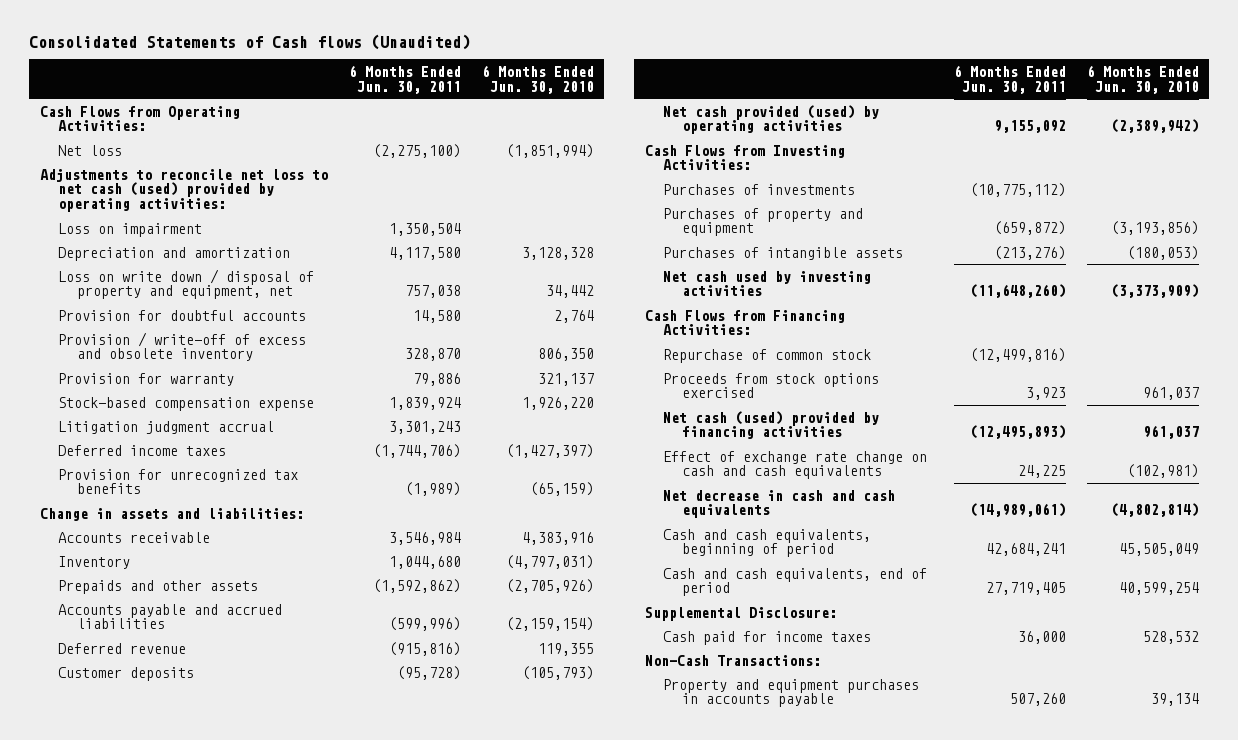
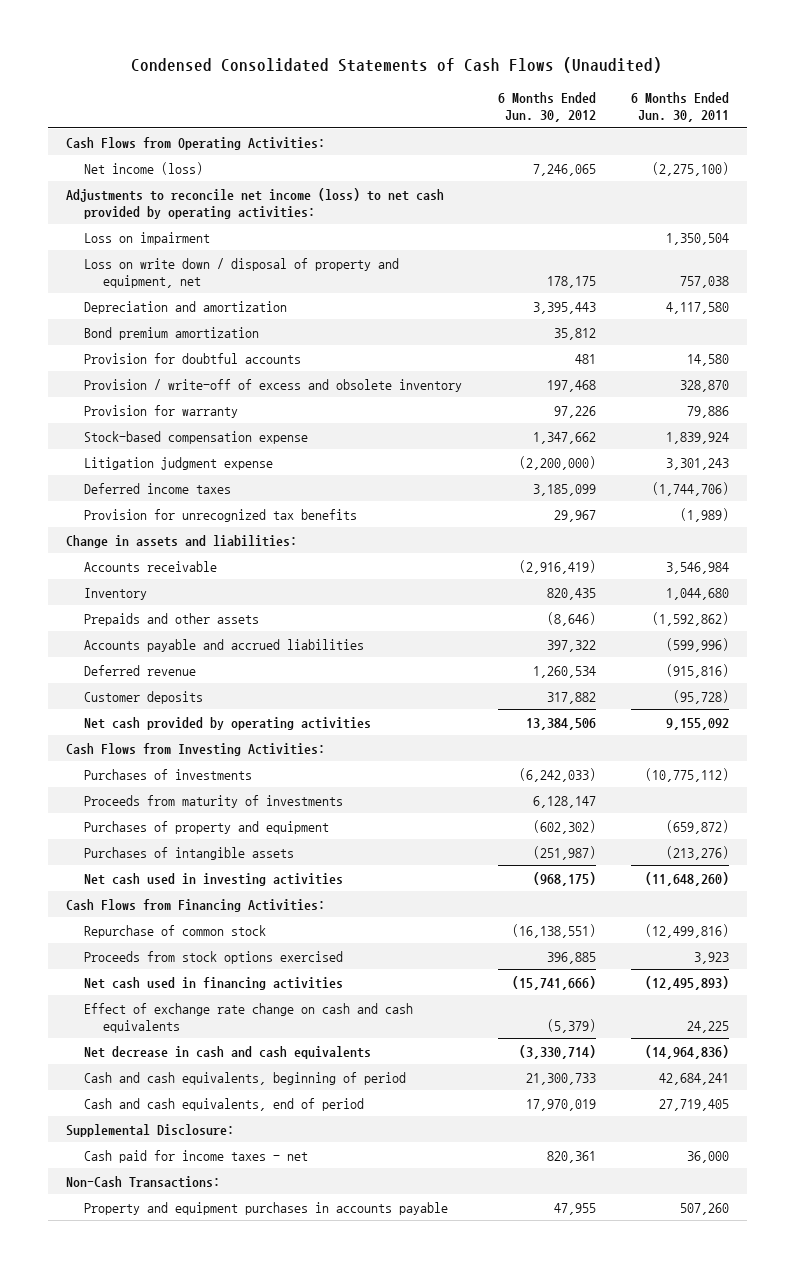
- Consolidated Statements of Cash flows (Unaudited)
+ Condensed Consolidated Statements of Cash Flows (Unaudited)
- | 6 Months Ended Jun. 30, 2011 | 6 Months Ended Jun. 30, 2010
+ | 6 Months Ended Jun. 30, 2012 | 6 Months Ended Jun. 30, 2011
- Net loss | (2,275,100) | (1,851,994)
- Adjustments to reconcile net loss to net cash (used) provided by operating activities:
+ Net income (loss) | 7,246,065 | (2,275,100)
+ Adjustments to reconcile net income (loss) to net cash provided by operating activities:
moved down: Depreciation and amortization | 3,395,443 | 4,117,580
+ Bond premium amortization | 35,812 |
- Litigation judgment accrual | 3,301,243 |
+ Litigation judgment expense | (2,200,000) | 3,301,243
- Net cash provided (used) by operating activities | 9,155,092 | (2,389,942)
+ Net cash provided by operating activities | 13,384,506 | 9,155,092
+ Proceeds from maturity of investments | 6,128,147 |
- Net cash used by investing activities | (11,648,260) | (3,373,909)
+ Net cash used in investing activities | (968,175) | (11,648,260)
- Net cash (used) provided by financing activities | (12,495,893) | 961,037
+ Net cash used in financing activities | (15,741,666) | (12,495,893)
- Net decrease in cash and cash equivalents | (14,989,061) | (4,802,814)
+ Net decrease in cash and cash equivalents | (3,330,714) | (14,964,836)
- Cash paid for income taxes | 36,000 | 528,532
+ Cash paid for income taxes - net | 820,361 | 36,000

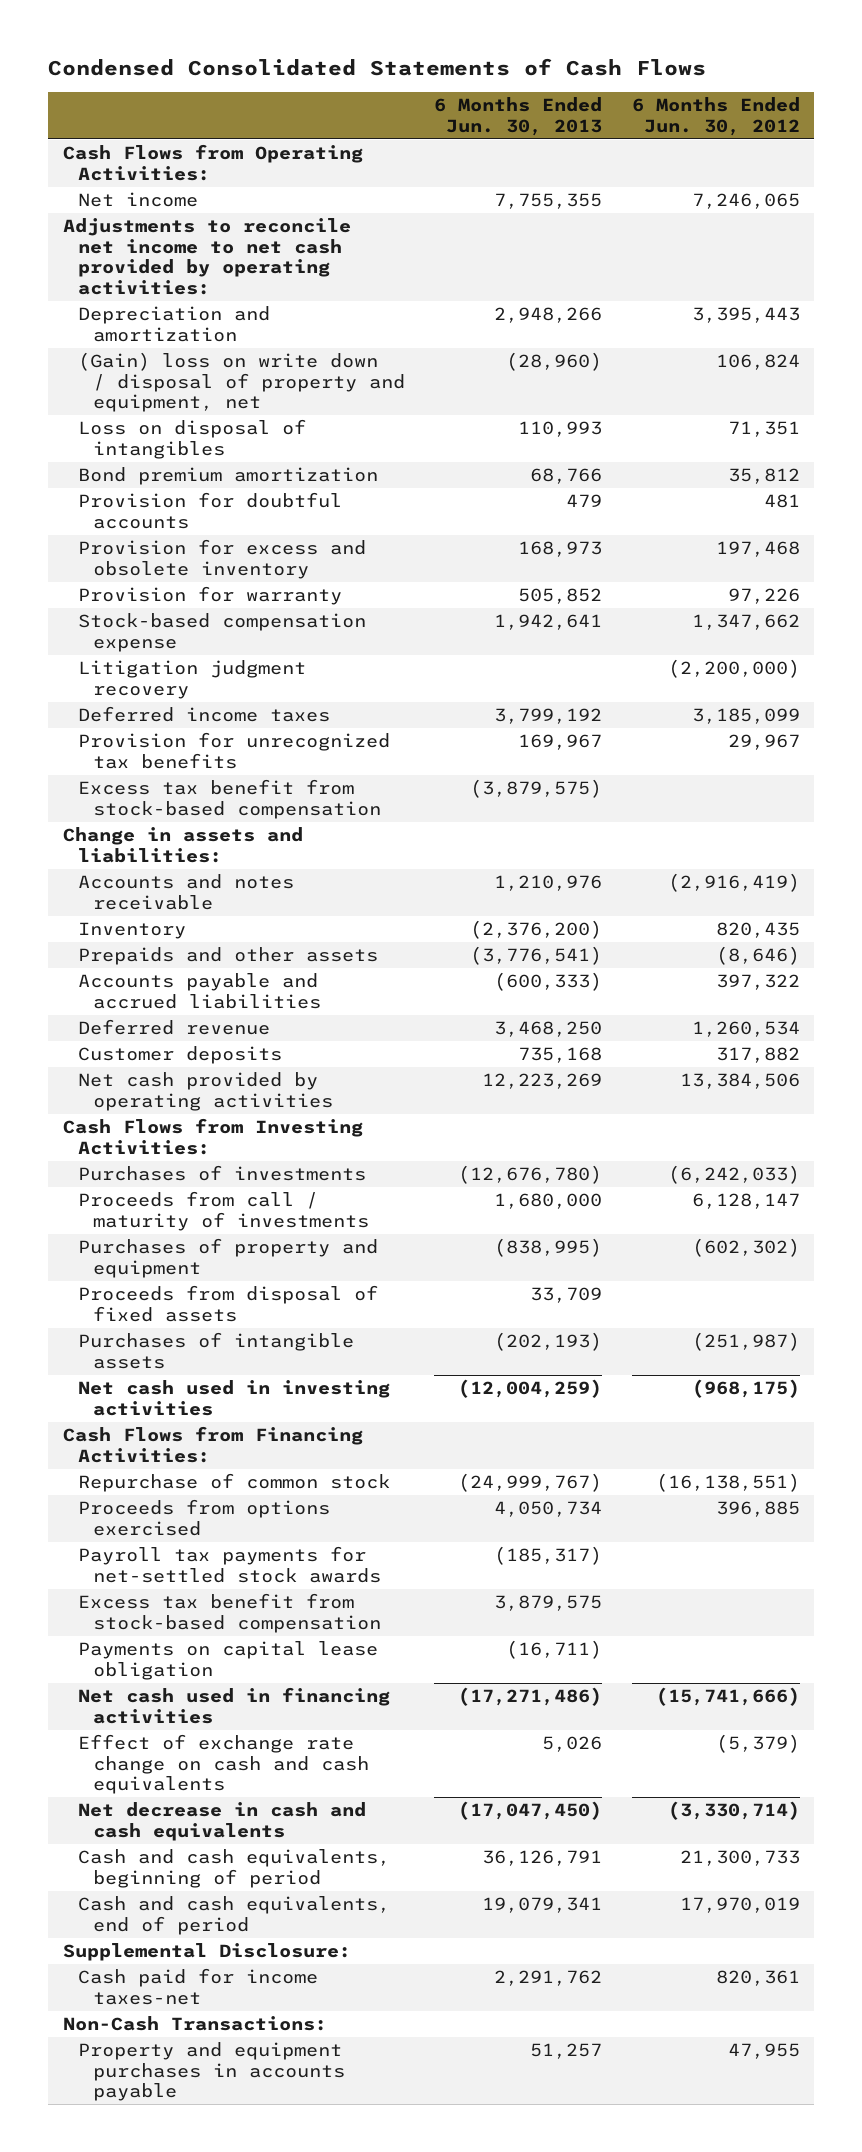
- Condensed Consolidated Statements of Cash Flows (Unaudited)
+ Condensed Consolidated Statements of Cash Flows
- | 6 Months Ended Jun. 30, 2012 | 6 Months Ended Jun. 30, 2011
+ | 6 Months Ended Jun. 30, 2013 | 6 Months Ended Jun. 30, 2012
- Net income (loss) | 7,246,065 | (2,275,100)
- Adjustments to reconcile net income (loss) to net cash provided by operating activities:
- Loss on impairment | | 1,350,504
- Loss on write down / disposal of property and equipment, net | 178,175 | 757,038
+ Net income | 7,755,355 | 7,246,065
+ Adjustments to reconcile net income to net cash provided by operating activities:
+ (Gain) loss on write down / disposal of property and equipment, net | (28,960) | 106,824
+ Loss on disposal of intangibles | 110,993 | 71,351
- Provision / write-off of excess and obsolete inventory | 197,468 | 328,870
+ Provision for excess and obsolete inventory | 168,973 | 197,468
- Litigation judgment expense | (2,200,000) | 3,301,243
+ Litigation judgment recovery | | (2,200,000)
+ Excess tax benefit from stock-based compensation | (3,879,575) |
- Accounts receivable | (2,916,419) | 3,546,984
+ Accounts and notes receivable | 1,210,976 | (2,916,419)
- Proceeds from maturity of investments | 6,128,147 |
+ Proceeds from call / maturity of investments | 1,680,000 | 6,128,147
+ Proceeds from disposal of fixed assets | 33,709 |
- Proceeds from stock options exercised | 396,885 | 3,923
+ Proceeds from options exercised | 4,050,734 | 396,885
+ Payroll tax payments for net-settled stock awards | (185,317) |
+ Excess tax benefit from stock-based compensation | 3,879,575 |
+ Payments on capital lease obligation | (16,711) |
- Cash paid for income taxes - net | 820,361 | 36,000
+ Cash paid for income taxes-net | 2,291,762 | 820,361

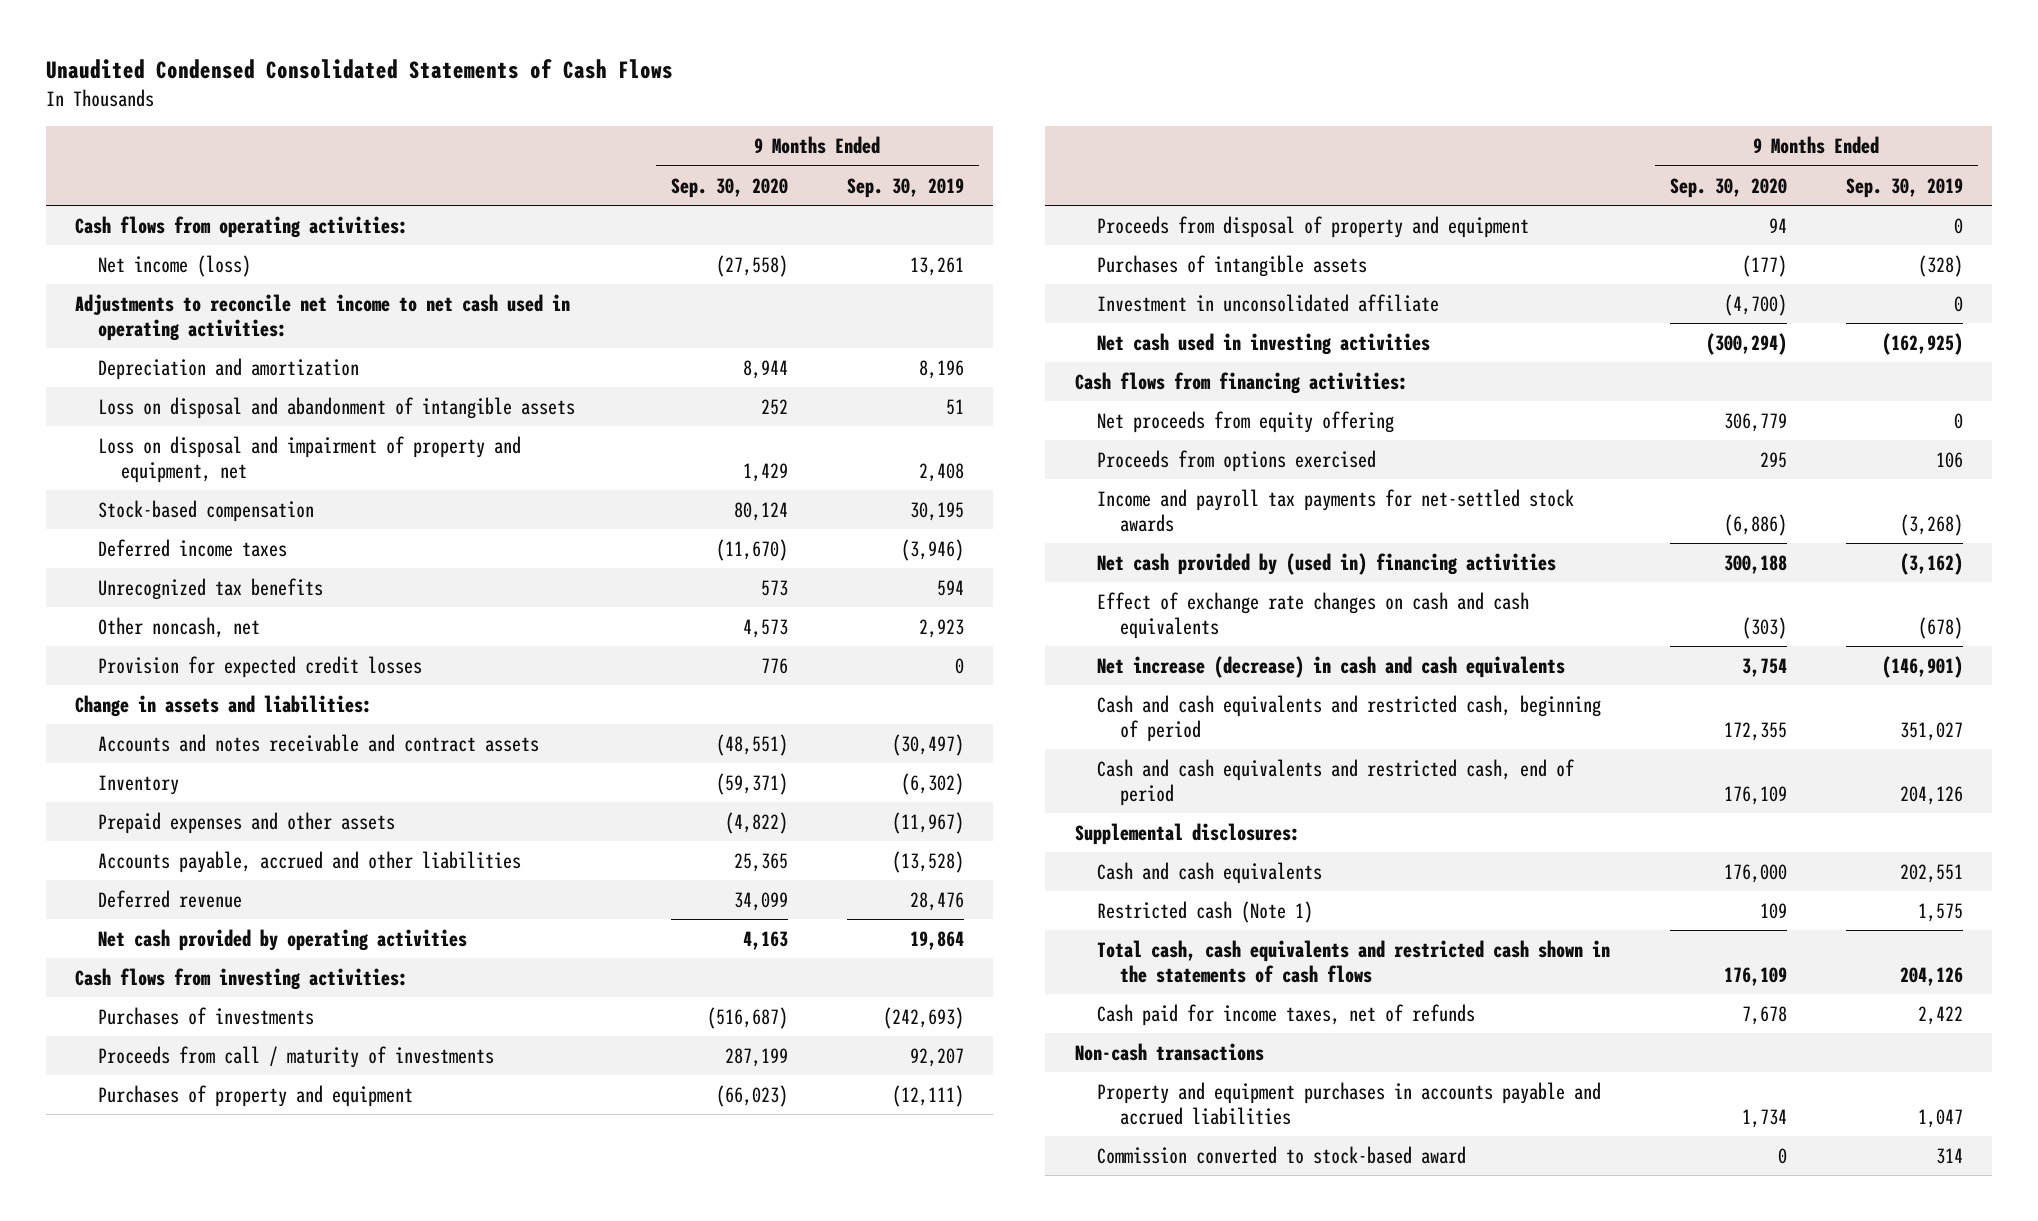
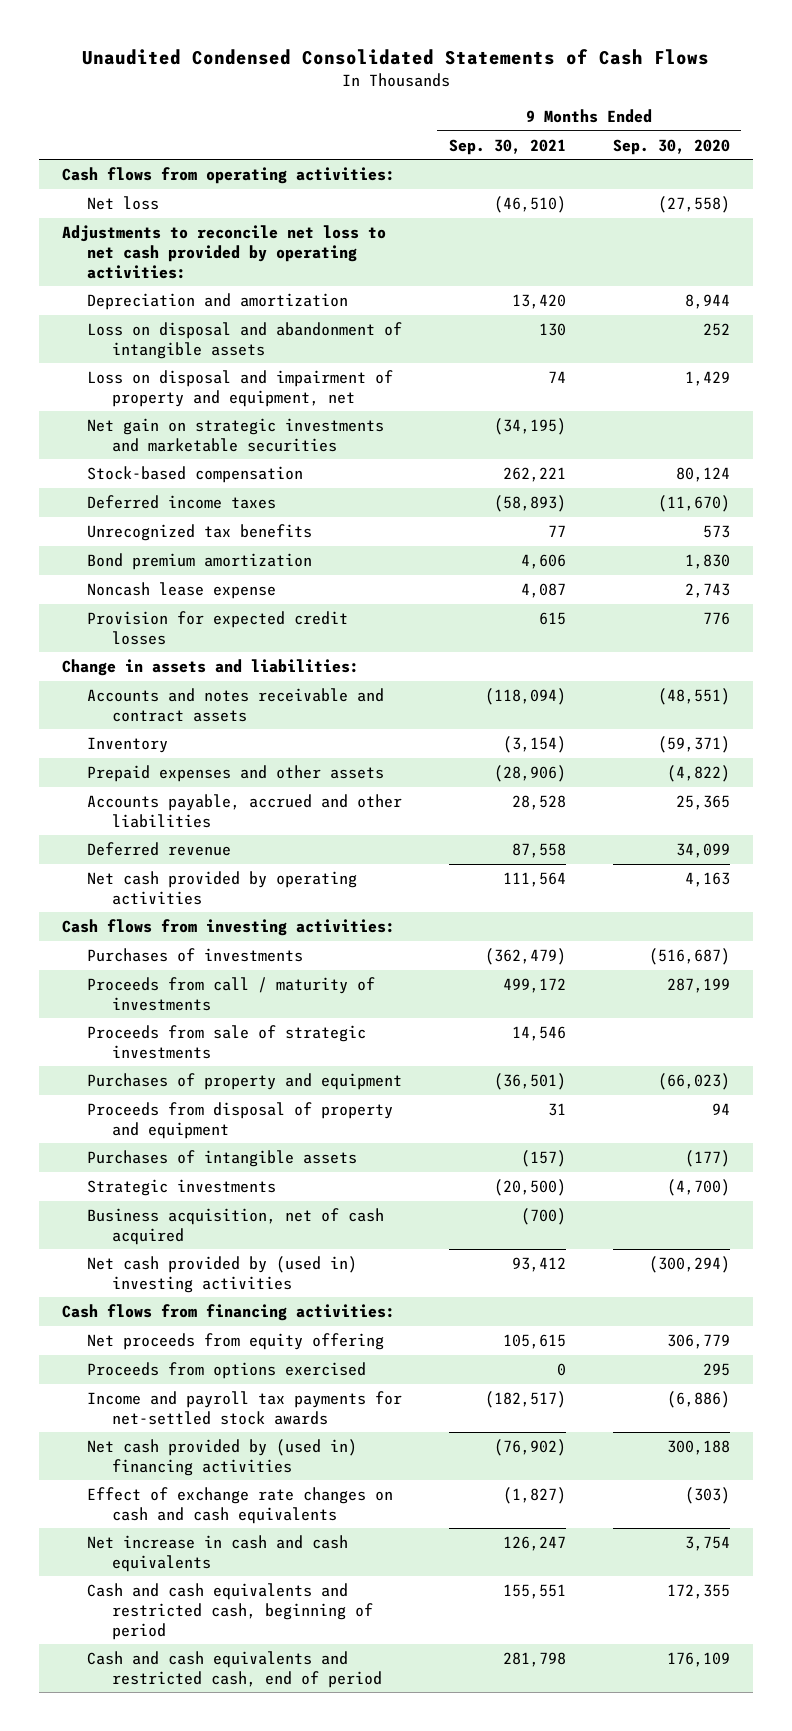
- | 9 Months Ended Sep. 30, 2020 | 9 Months Ended Sep. 30, 2019
+ | 9 Months Ended Sep. 30, 2021 | 9 Months Ended Sep. 30, 2020
- Net income (loss) | (27,558) | 13,261
- Adjustments to reconcile net income to net cash used in operating activities:
+ Net loss | (46,510) | (27,558)
+ Adjustments to reconcile net loss to net cash provided by operating activities:
+ Net gain on strategic investments and marketable securities | (34,195) |
- Other noncash, net | 4,573 | 2,923
+ Bond premium amortization | 4,606 | 1,830
+ Noncash lease expense | 4,087 | 2,743
+ Proceeds from sale of strategic investments | 14,546 |
- Investment in unconsolidated affiliate | (4,700) | 0
- Net cash used in investing activities | (300,294) | (162,925)
+ Strategic investments | (20,500) | (4,700)
+ Business acquisition, net of cash acquired | (700) |
+ Net cash provided by (used in) investing activities | 93,412 | (300,294)
- Net increase (decrease) in cash and cash equivalents | 3,754 | (146,901)
+ Net increase in cash and cash equivalents | 126,247 | 3,754
- Supplemental disclosures:
- Cash and cash equivalents | 176,000 | 202,551
- Restricted cash (Note 1) | 109 | 1,575
- Total cash, cash equivalents and restricted cash shown in the statements of cash flows | 176,109 | 204,126
- Cash paid for income taxes, net of refunds | 7,678 | 2,422
- Non-cash transactions
- Property and equipment purchases in accounts payable and accrued liabilities | 1,734 | 1,047
- Commission converted to stock-based award | 0 | 314

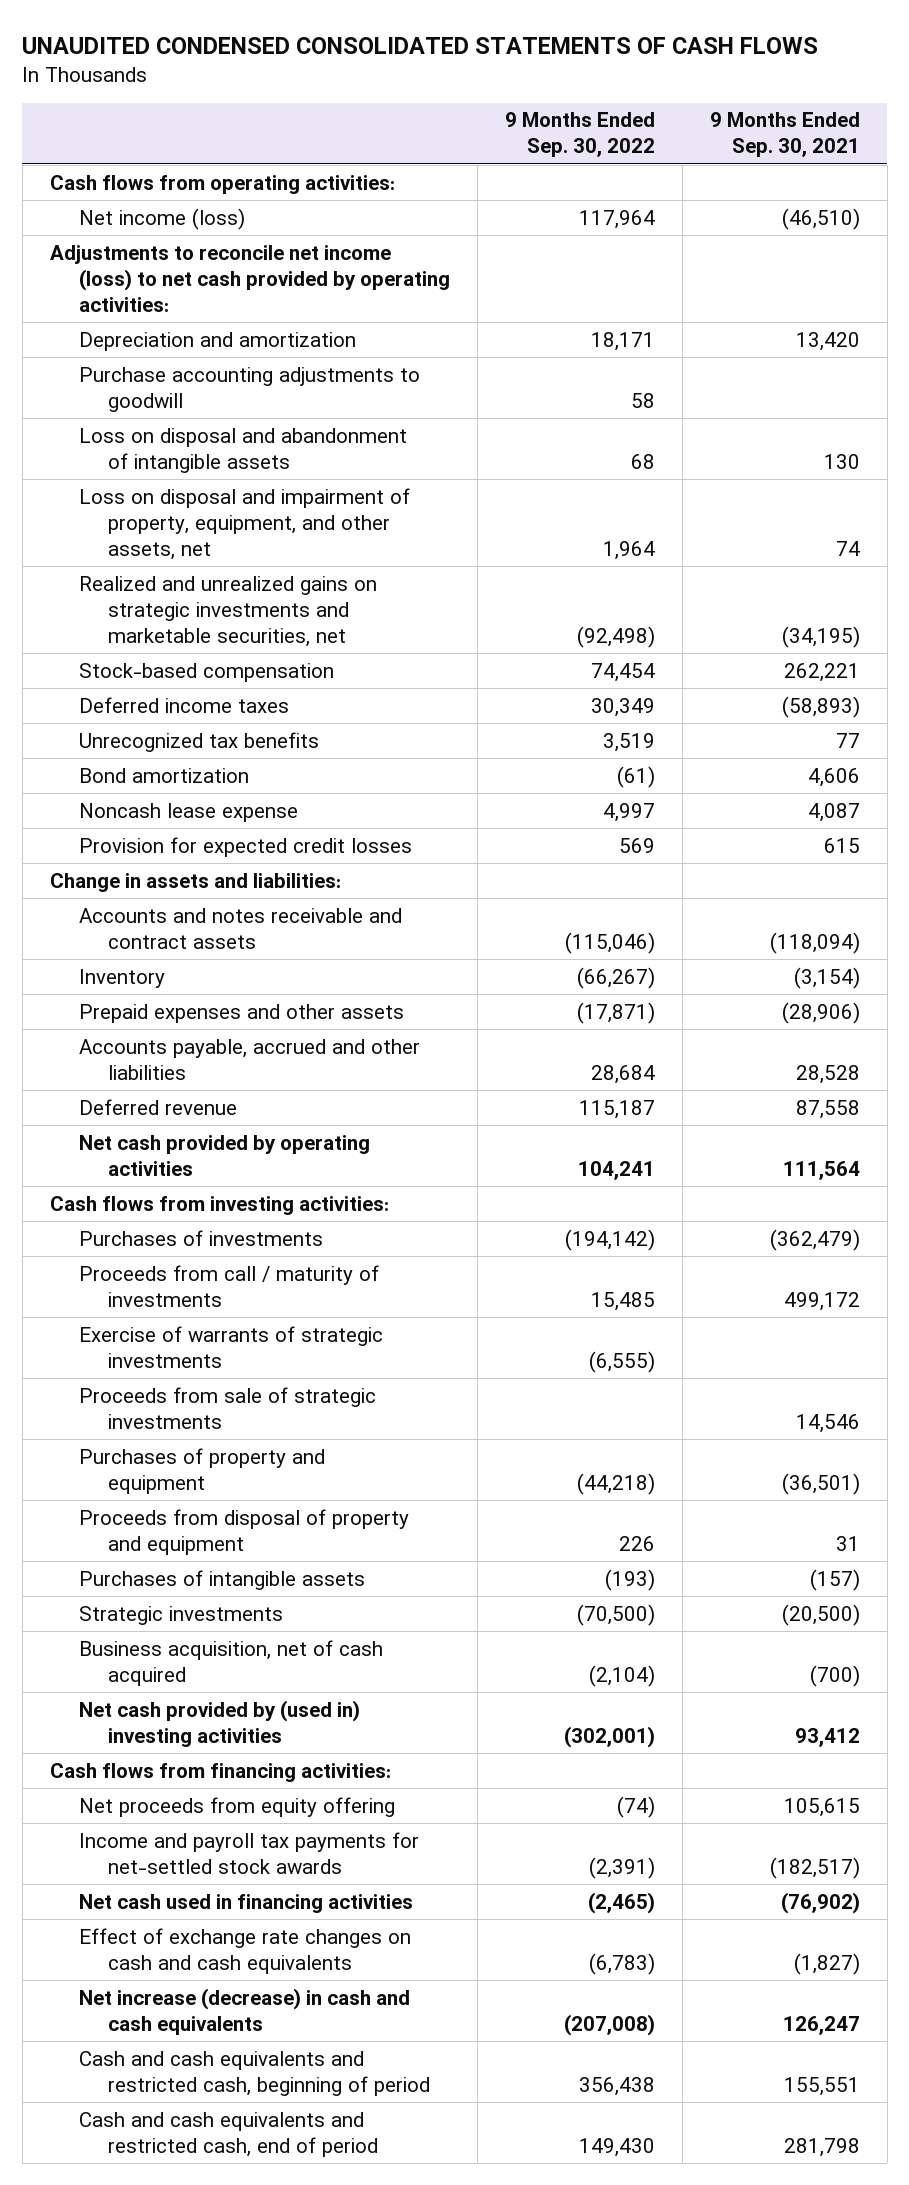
- Unaudited Condensed Consolidated Statements of Cash Flows
+ UNAUDITED CONDENSED CONSOLIDATED STATEMENTS OF CASH FLOWS
- | 9 Months Ended Sep. 30, 2021 | 9 Months Ended Sep. 30, 2020
+ | 9 Months Ended Sep. 30, 2022 | 9 Months Ended Sep. 30, 2021
- Net loss | (46,510) | (27,558)
- Adjustments to reconcile net loss to net cash provided by operating activities:
+ Net income (loss) | 117,964 | (46,510)
+ Adjustments to reconcile net income (loss) to net cash provided by operating activities:
+ Purchase accounting adjustments to goodwill | 58 |
- Loss on disposal and impairment of property and equipment, net | 74 | 1,429
- Net gain on strategic investments and marketable securities | (34,195) |
+ Loss on disposal and impairment of property, equipment, and other assets, net | 1,964 | 74
+ Realized and unrealized gains on strategic investments and marketable securities, net | (92,498) | (34,195)
- Bond premium amortization | 4,606 | 1,830
+ Bond amortization | (61) | 4,606
+ Exercise of warrants of strategic investments | (6,555) |
- Proceeds from options exercised | 0 | 295
- Net cash provided by (used in) financing activities | (76,902) | 300,188
+ Net cash used in financing activities | (2,465) | (76,902)
- Net increase in cash and cash equivalents | 126,247 | 3,754
+ Net increase (decrease) in cash and cash equivalents | (207,008) | 126,247

